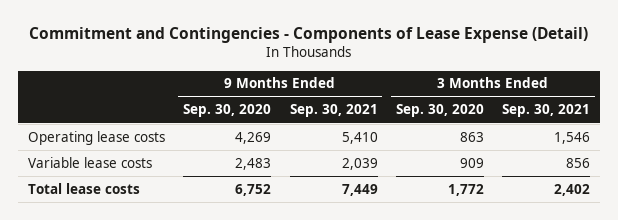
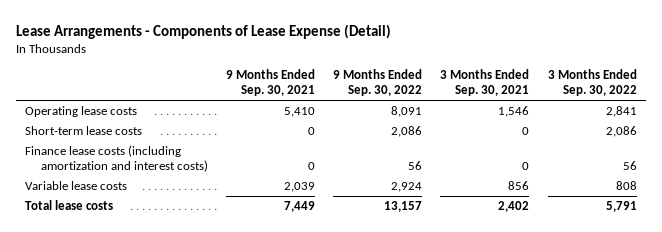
- Commitment and Contingencies - Components of Lease Expense (Detail)
+ Lease Arrangements - Components of Lease Expense (Detail)
- | 9 Months Ended Sep. 30, 2020 | 9 Months Ended Sep. 30, 2021 | 3 Months Ended Sep. 30, 2020 | 3 Months Ended Sep. 30, 2021
+ | 9 Months Ended Sep. 30, 2021 | 9 Months Ended Sep. 30, 2022 | 3 Months Ended Sep. 30, 2021 | 3 Months Ended Sep. 30, 2022
+ Short-term lease costs | 0 | 2,086 | 0 | 2,086
+ Finance lease costs (including amortization and interest costs) | 0 | 56 | 0 | 56

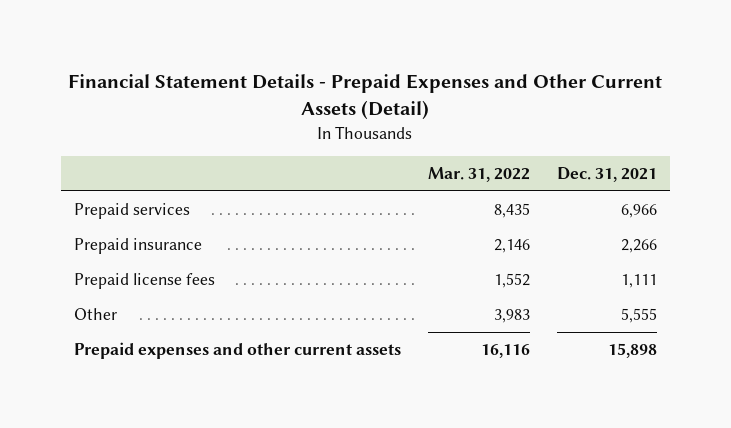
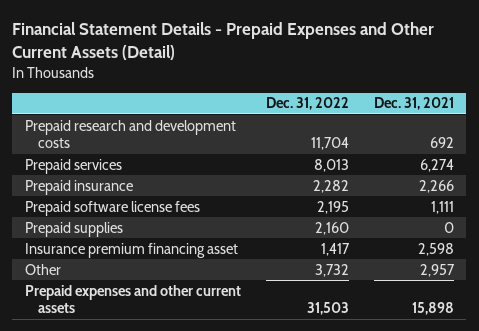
- | Mar. 31, 2022 | Dec. 31, 2021
+ | Dec. 31, 2022 | Dec. 31, 2021
- Prepaid services | 8,435 | 6,966
+ Prepaid research and development costs | 11,704 | 692
+ Prepaid services | 8,013 | 6,274
- Prepaid license fees | 1,552 | 1,111
- Other | 3,983 | 5,555
+ Prepaid software license fees | 2,195 | 1,111
+ Prepaid supplies | 2,160 | 0
+ Insurance premium financing asset | 1,417 | 2,598
+ Other | 3,732 | 2,957

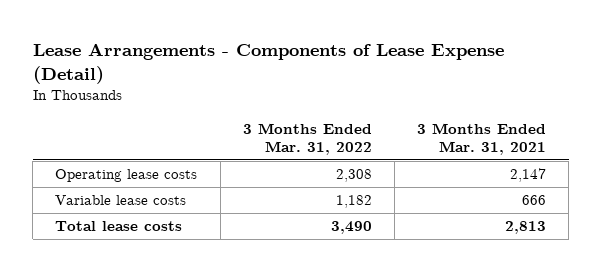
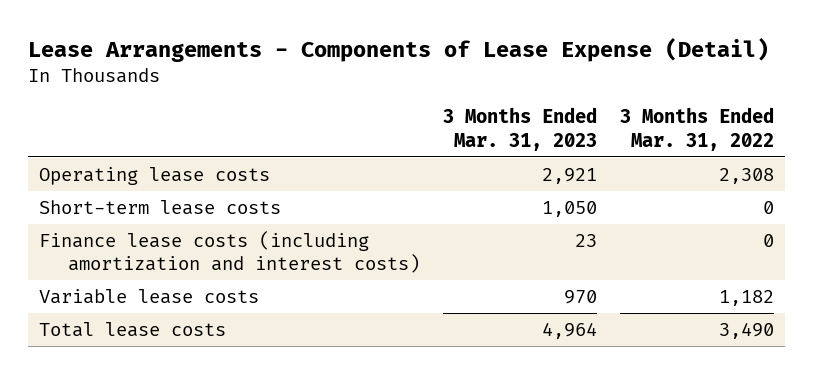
- | 3 Months Ended Mar. 31, 2022 | 3 Months Ended Mar. 31, 2021
+ | 3 Months Ended Mar. 31, 2023 | 3 Months Ended Mar. 31, 2022
+ Short-term lease costs | 1,050 | 0
+ Finance lease costs (including amortization and interest costs) | 23 | 0

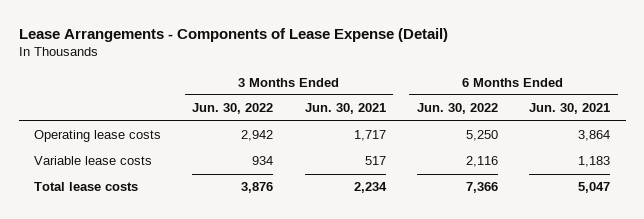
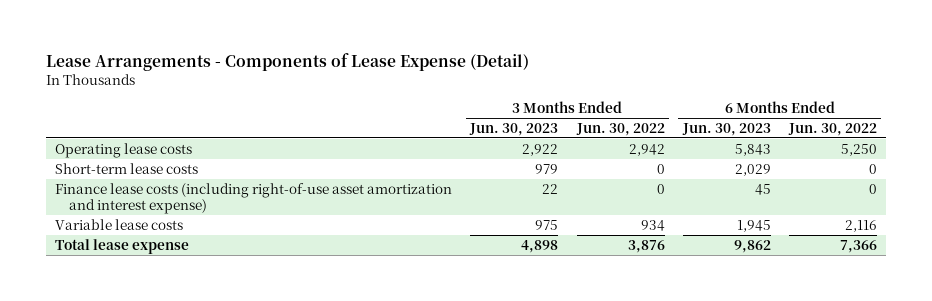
- | 3 Months Ended Jun. 30, 2022 | 3 Months Ended Jun. 30, 2021 | 6 Months Ended Jun. 30, 2022 | 6 Months Ended Jun. 30, 2021
+ | 3 Months Ended Jun. 30, 2023 | 3 Months Ended Jun. 30, 2022 | 6 Months Ended Jun. 30, 2023 | 6 Months Ended Jun. 30, 2022
+ Short-term lease costs | 979 | 0 | 2,029 | 0
+ Finance lease costs (including right-of-use asset amortization and interest expense) | 22 | 0 | 45 | 0
- Total lease costs | 3,876 | 2,234 | 7,366 | 5,047
+ Total lease expense | 4,898 | 3,876 | 9,862 | 7,366

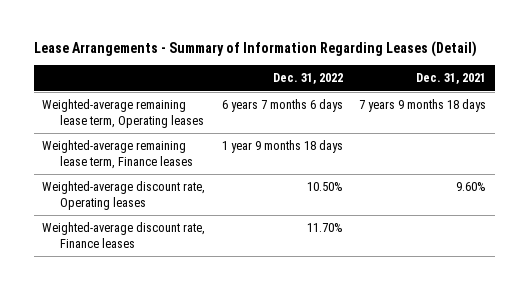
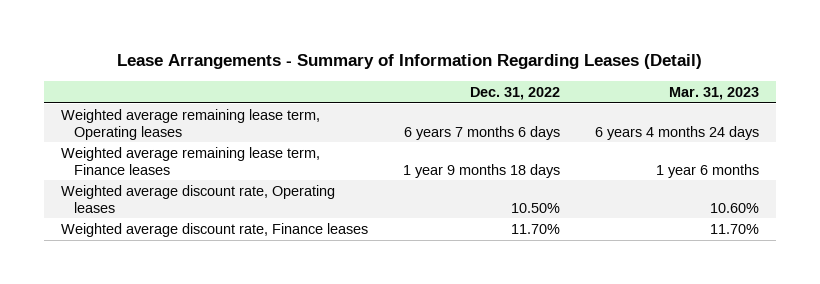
- | Dec. 31, 2022 | Dec. 31, 2021
+ | Dec. 31, 2022 | Mar. 31, 2023
- Weighted-average remaining lease term, Operating leases | 6 years 7 months 6 days | 7 years 9 months 18 days
- Weighted-average remaining lease term, Finance leases | 1 year 9 months 18 days |
- Weighted-average discount rate, Operating leases | 10.50% | 9.60%
- Weighted-average discount rate, Finance leases | 11.70% |
+ Weighted average remaining lease term, Operating leases | 6 years 7 months 6 days | 6 years 4 months 24 days
+ Weighted average remaining lease term, Finance leases | 1 year 9 months 18 days | 1 year 6 months
+ Weighted average discount rate, Operating leases | 10.50% | 10.60%
+ Weighted average discount rate, Finance leases | 11.70% | 11.70%

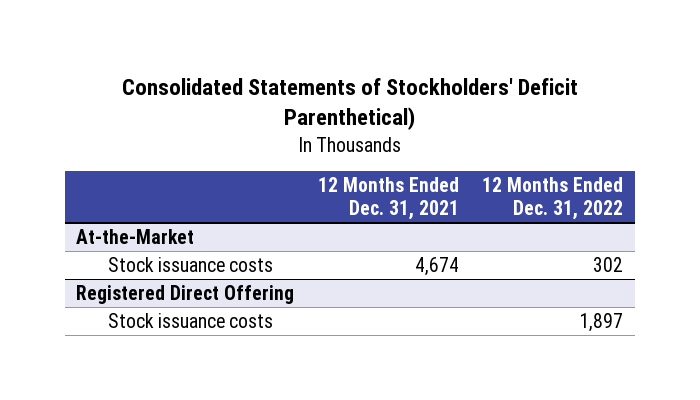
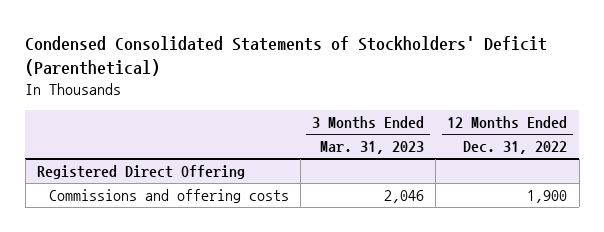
- Consolidated Statements of Stockholders' Deficit Parenthetical)
+ Condensed Consolidated Statements of Stockholders' Deficit (Parenthetical)
- | 12 Months Ended Dec. 31, 2021 | 12 Months Ended Dec. 31, 2022
+ | 3 Months Ended Mar. 31, 2023 | 12 Months Ended Dec. 31, 2022
- At-the-Market
- Stock issuance costs | 4,674 | 302
@ Registered Direct Offering
- Stock issuance costs | | 1,897
+ Commissions and offering costs | 2,046 | 1,900

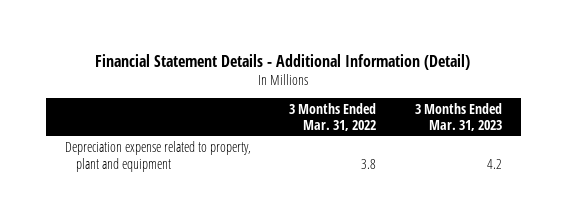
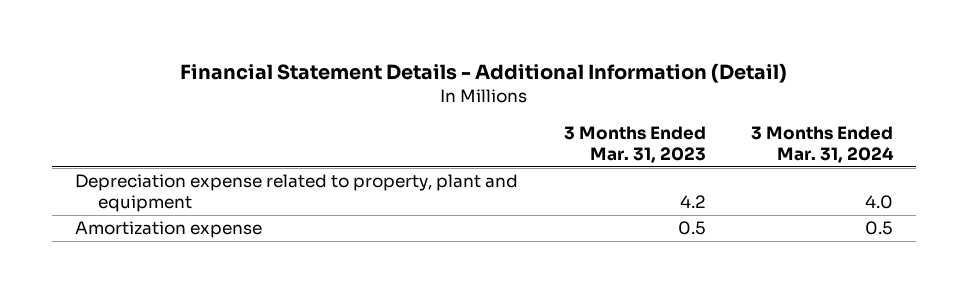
- | 3 Months Ended Mar. 31, 2022 | 3 Months Ended Mar. 31, 2023
+ | 3 Months Ended Mar. 31, 2023 | 3 Months Ended Mar. 31, 2024
+ Amortization expense | 0.5 | 0.5

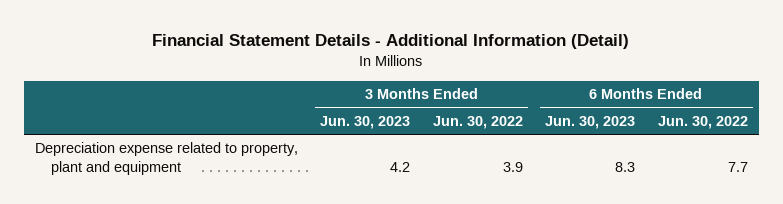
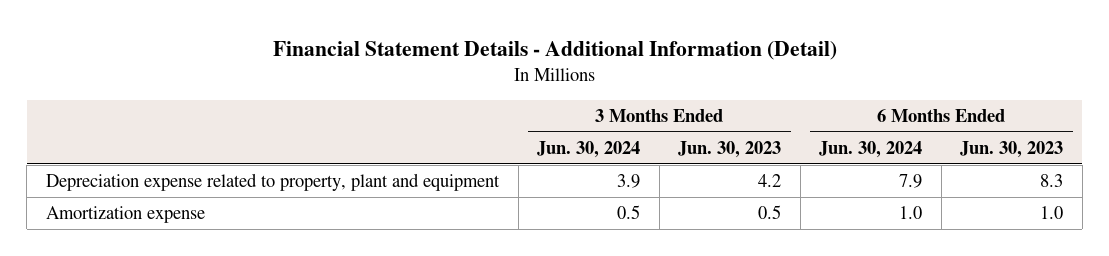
- | 3 Months Ended Jun. 30, 2023 | 3 Months Ended Jun. 30, 2022 | 6 Months Ended Jun. 30, 2023 | 6 Months Ended Jun. 30, 2022
+ | 3 Months Ended Jun. 30, 2024 | 3 Months Ended Jun. 30, 2023 | 6 Months Ended Jun. 30, 2024 | 6 Months Ended Jun. 30, 2023
+ Amortization expense | 0.5 | 0.5 | 1.0 | 1.0

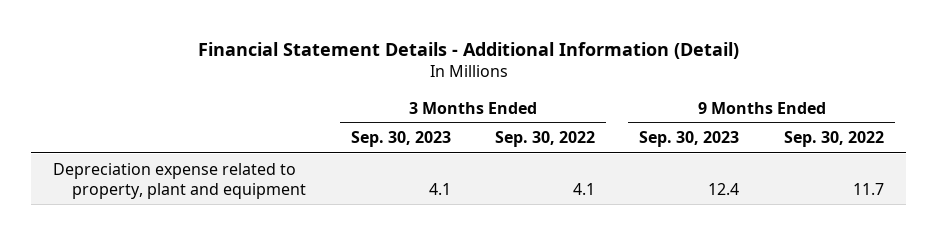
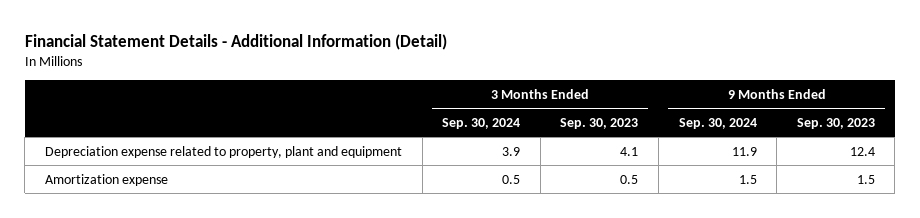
- | 3 Months Ended Sep. 30, 2023 | 3 Months Ended Sep. 30, 2022 | 9 Months Ended Sep. 30, 2023 | 9 Months Ended Sep. 30, 2022
+ | 3 Months Ended Sep. 30, 2024 | 3 Months Ended Sep. 30, 2023 | 9 Months Ended Sep. 30, 2024 | 9 Months Ended Sep. 30, 2023
+ Amortization expense | 0.5 | 0.5 | 1.5 | 1.5

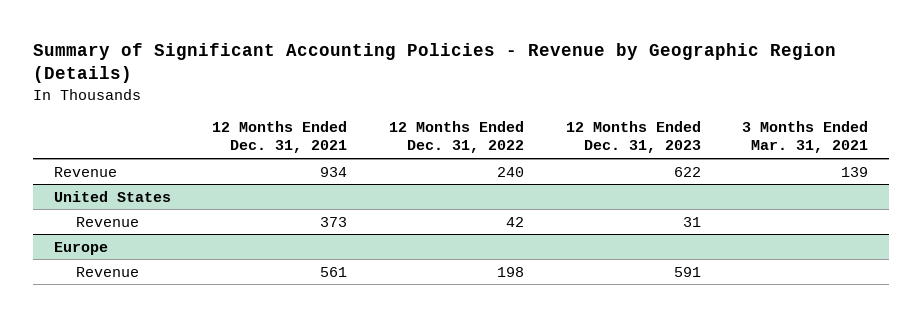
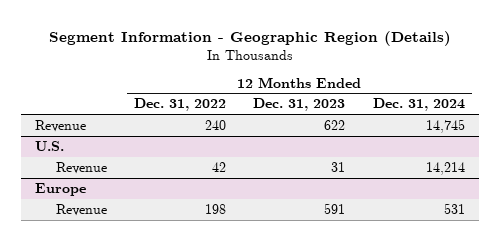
- Summary of Significant Accounting Policies - Revenue by Geographic Region (Details)
+ Segment Information - Geographic Region (Details)
- | 12 Months Ended Dec. 31, 2021 | 12 Months Ended Dec. 31, 2022 | 12 Months Ended Dec. 31, 2023 | 3 Months Ended Mar. 31, 2021
+ | 12 Months Ended Dec. 31, 2022 | 12 Months Ended Dec. 31, 2023 | 12 Months Ended Dec. 31, 2024
- United States
+ U.S.

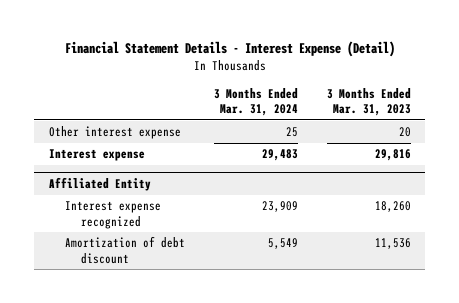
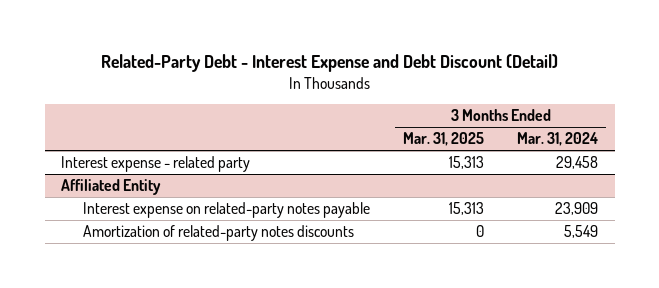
- Financial Statement Details - Interest Expense (Detail)
+ Related-Party Debt - Interest Expense and Debt Discount (Detail)
- | 3 Months Ended Mar. 31, 2024 | 3 Months Ended Mar. 31, 2023
+ | 3 Months Ended Mar. 31, 2025 | 3 Months Ended Mar. 31, 2024
- Other interest expense | 25 | 20
- Interest expense | 29,483 | 29,816
+ Interest expense - related party | 15,313 | 29,458
@ Affiliated Entity
- Interest expense recognized | 23,909 | 18,260
- Amortization of debt discount | 5,549 | 11,536
+ Interest expense on related-party notes payable | 15,313 | 23,909
+ Amortization of related-party notes discounts | 0 | 5,549

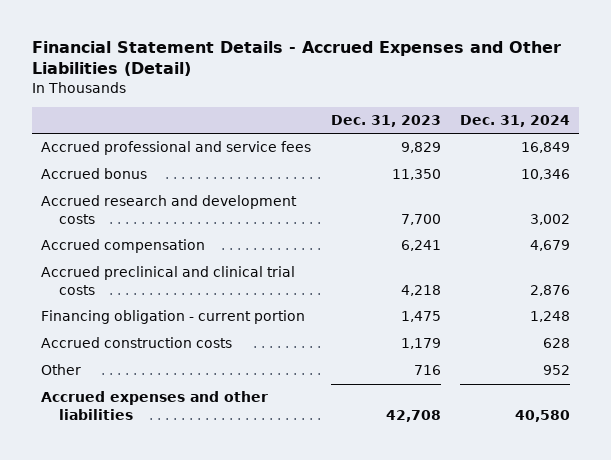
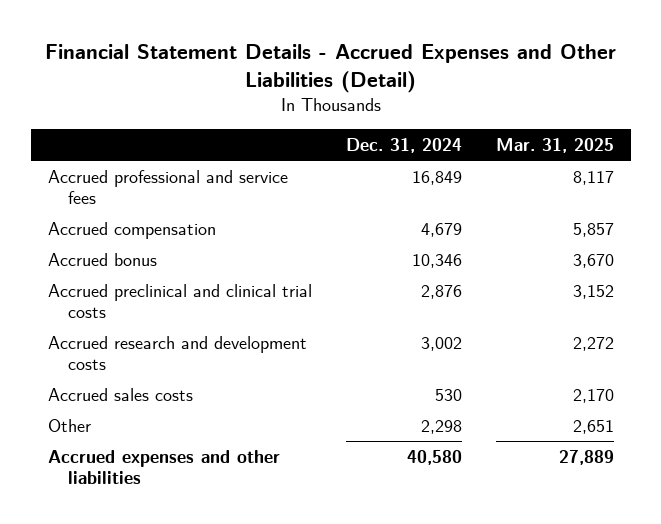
- | Dec. 31, 2023 | Dec. 31, 2024
+ | Dec. 31, 2024 | Mar. 31, 2025
moved down: Accrued bonus | 10,346 | 3,670
- Financing obligation - current portion | 1,475 | 1,248
- Accrued construction costs | 1,179 | 628
- Other | 716 | 952
moved down: Accrued research and development costs | 3,002 | 2,272
+ Accrued sales costs | 530 | 2,170
+ Other | 2,298 | 2,651

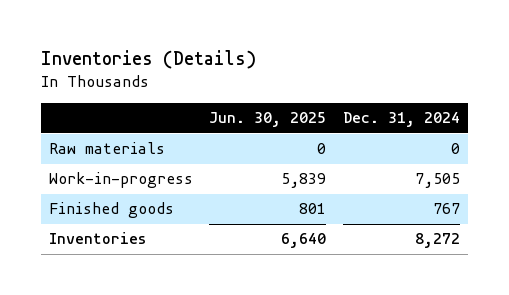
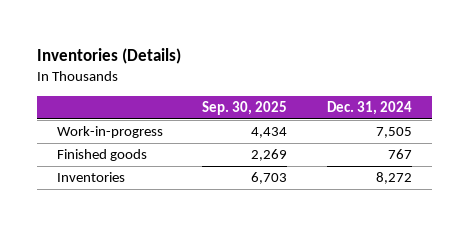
- | Jun. 30, 2025 | Dec. 31, 2024
+ | Sep. 30, 2025 | Dec. 31, 2024
- Raw materials | 0 | 0

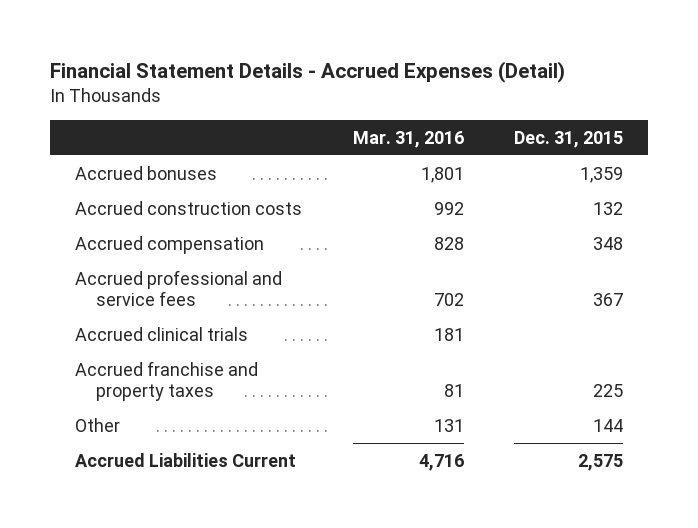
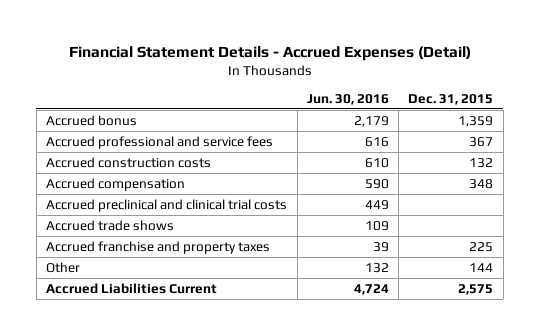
- | Mar. 31, 2016 | Dec. 31, 2015
+ | Jun. 30, 2016 | Dec. 31, 2015
- Accrued bonuses | 1,801 | 1,359
+ Accrued bonus | 2,179 | 1,359
moved up: Accrued professional and service fees | 616 | 367
- Accrued clinical trials | 181 |
+ Accrued preclinical and clinical trial costs | 449 |
+ Accrued trade shows | 109 |

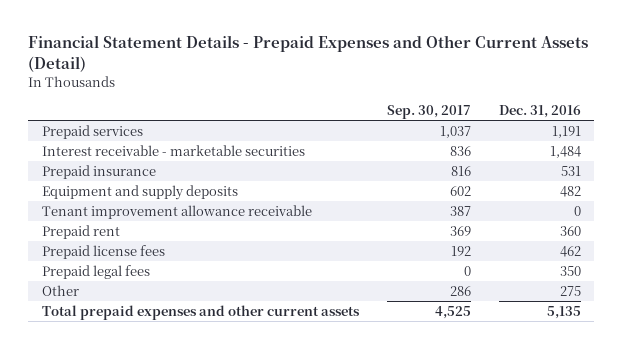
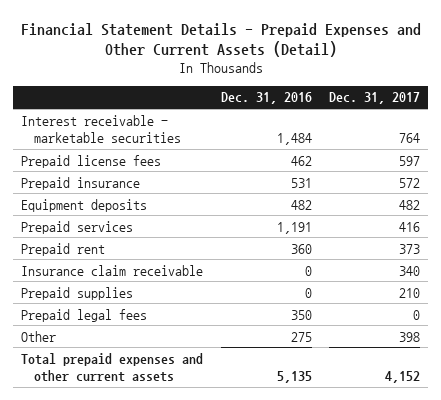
- | Sep. 30, 2017 | Dec. 31, 2016
+ | Dec. 31, 2016 | Dec. 31, 2017
moved up: Prepaid license fees | 462 | 597
- Equipment and supply deposits | 602 | 482
- Tenant improvement allowance receivable | 387 | 0
+ Equipment deposits | 482 | 482
moved down: Prepaid services | 1,191 | 416
+ Insurance claim receivable | 0 | 340
+ Prepaid supplies | 0 | 210

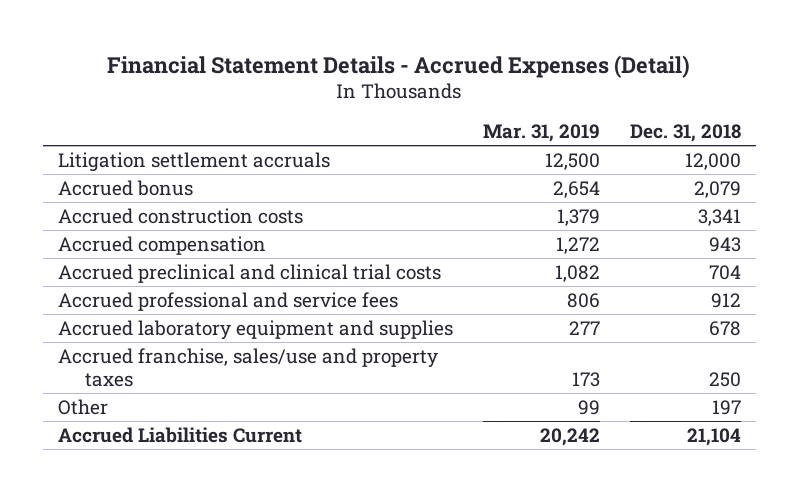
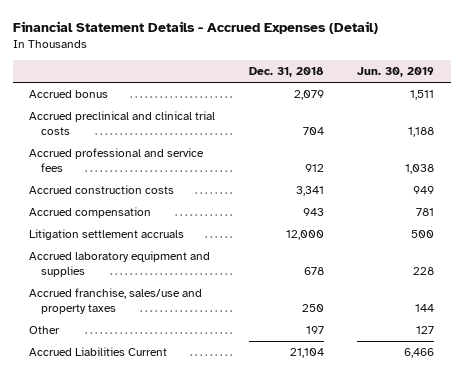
- | Mar. 31, 2019 | Dec. 31, 2018
+ | Dec. 31, 2018 | Jun. 30, 2019
moved down: Accrued construction costs | 3,341 | 949
moved down: Accrued compensation | 943 | 781
moved down: Litigation settlement accruals | 12,000 | 500

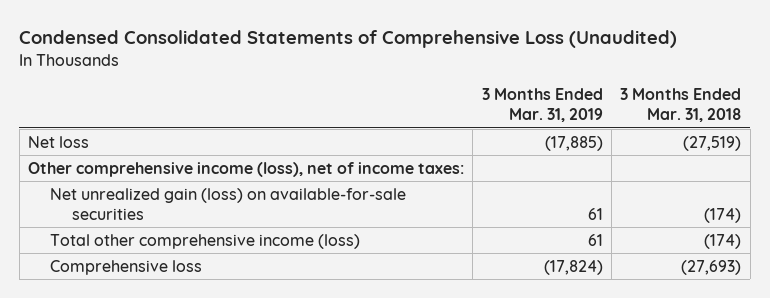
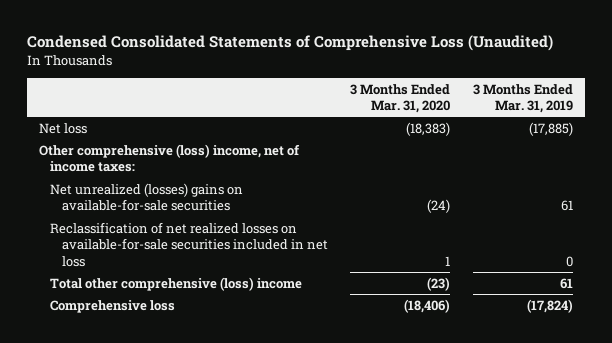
- | 3 Months Ended Mar. 31, 2019 | 3 Months Ended Mar. 31, 2018
+ | 3 Months Ended Mar. 31, 2020 | 3 Months Ended Mar. 31, 2019
- Other comprehensive income (loss), net of income taxes:
- Net unrealized gain (loss) on available-for-sale securities | 61 | (174)
- Total other comprehensive income (loss) | 61 | (174)
+ Other comprehensive (loss) income, net of income taxes:
+ Net unrealized (losses) gains on available-for-sale securities | (24) | 61
+ Reclassification of net realized losses on available-for-sale securities included in net loss | 1 | 0
+ Total other comprehensive (loss) income | (23) | 61

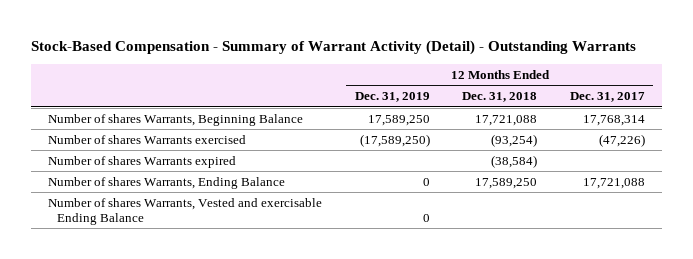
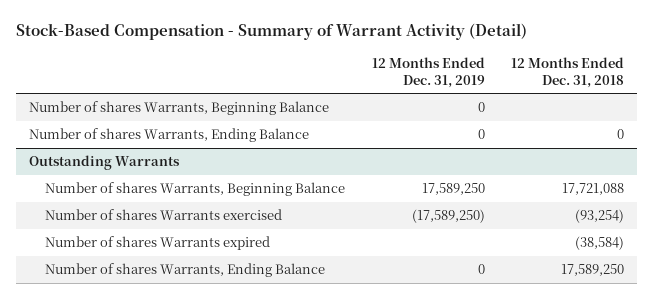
- Stock-Based Compensation - Summary of Warrant Activity (Detail) - Outstanding Warrants
+ Stock-Based Compensation - Summary of Warrant Activity (Detail)
- | 12 Months Ended Dec. 31, 2019 | 12 Months Ended Dec. 31, 2018 | 12 Months Ended Dec. 31, 2017
+ | 12 Months Ended Dec. 31, 2019 | 12 Months Ended Dec. 31, 2018
+ Number of shares Warrants, Beginning Balance | 0 |
+ Number of shares Warrants, Ending Balance | 0 | 0
+ Outstanding Warrants
- Number of shares Warrants, Vested and exercisable Ending Balance | 0 | |

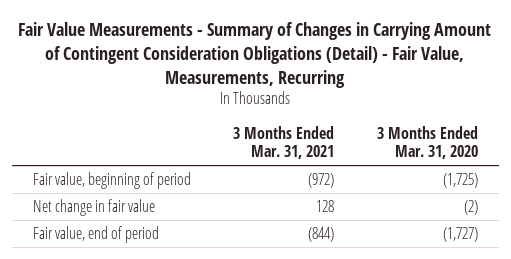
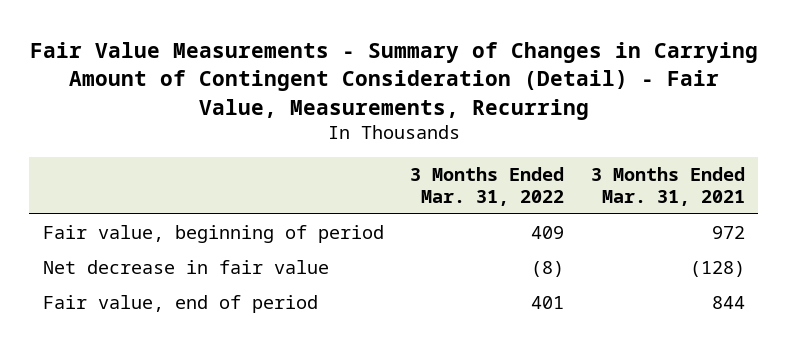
- Fair Value Measurements - Summary of Changes in Carrying Amount of Contingent Consideration Obligations (Detail) - Fair Value, Measurements, Recurring
+ Fair Value Measurements - Summary of Changes in Carrying Amount of Contingent Consideration (Detail) - Fair Value, Measurements, Recurring
- | 3 Months Ended Mar. 31, 2021 | 3 Months Ended Mar. 31, 2020
+ | 3 Months Ended Mar. 31, 2022 | 3 Months Ended Mar. 31, 2021
- Fair value, beginning of period | (972) | (1,725)
- Net change in fair value | 128 | (2)
- Fair value, end of period | (844) | (1,727)
+ Fair value, beginning of period | 409 | 972
+ Net decrease in fair value | (8) | (128)
+ Fair value, end of period | 401 | 844

